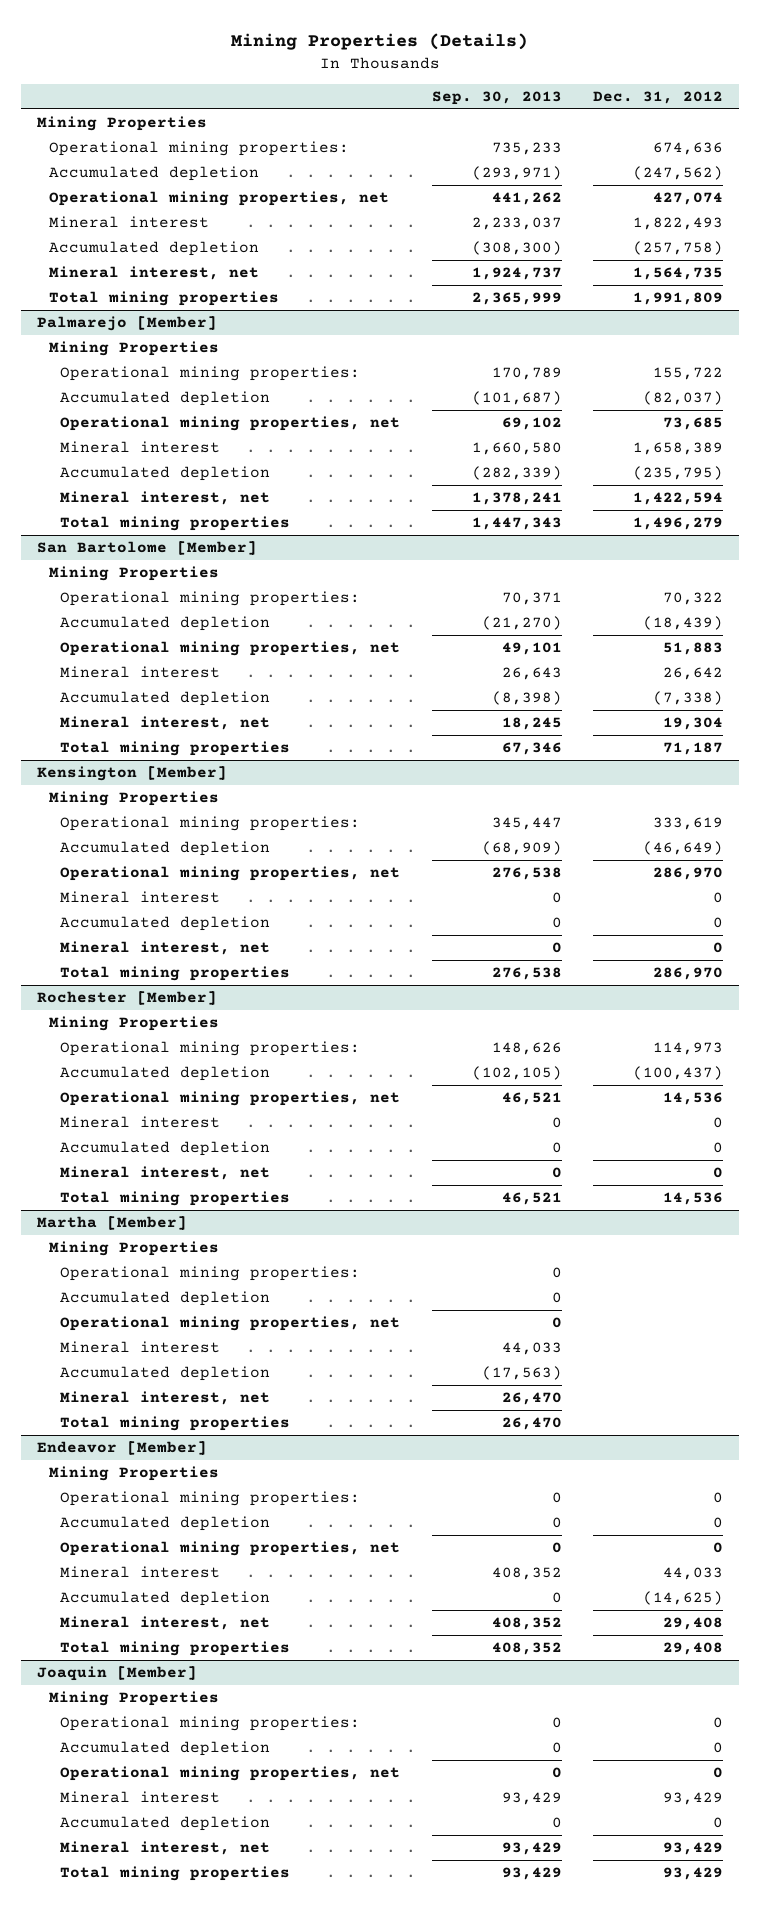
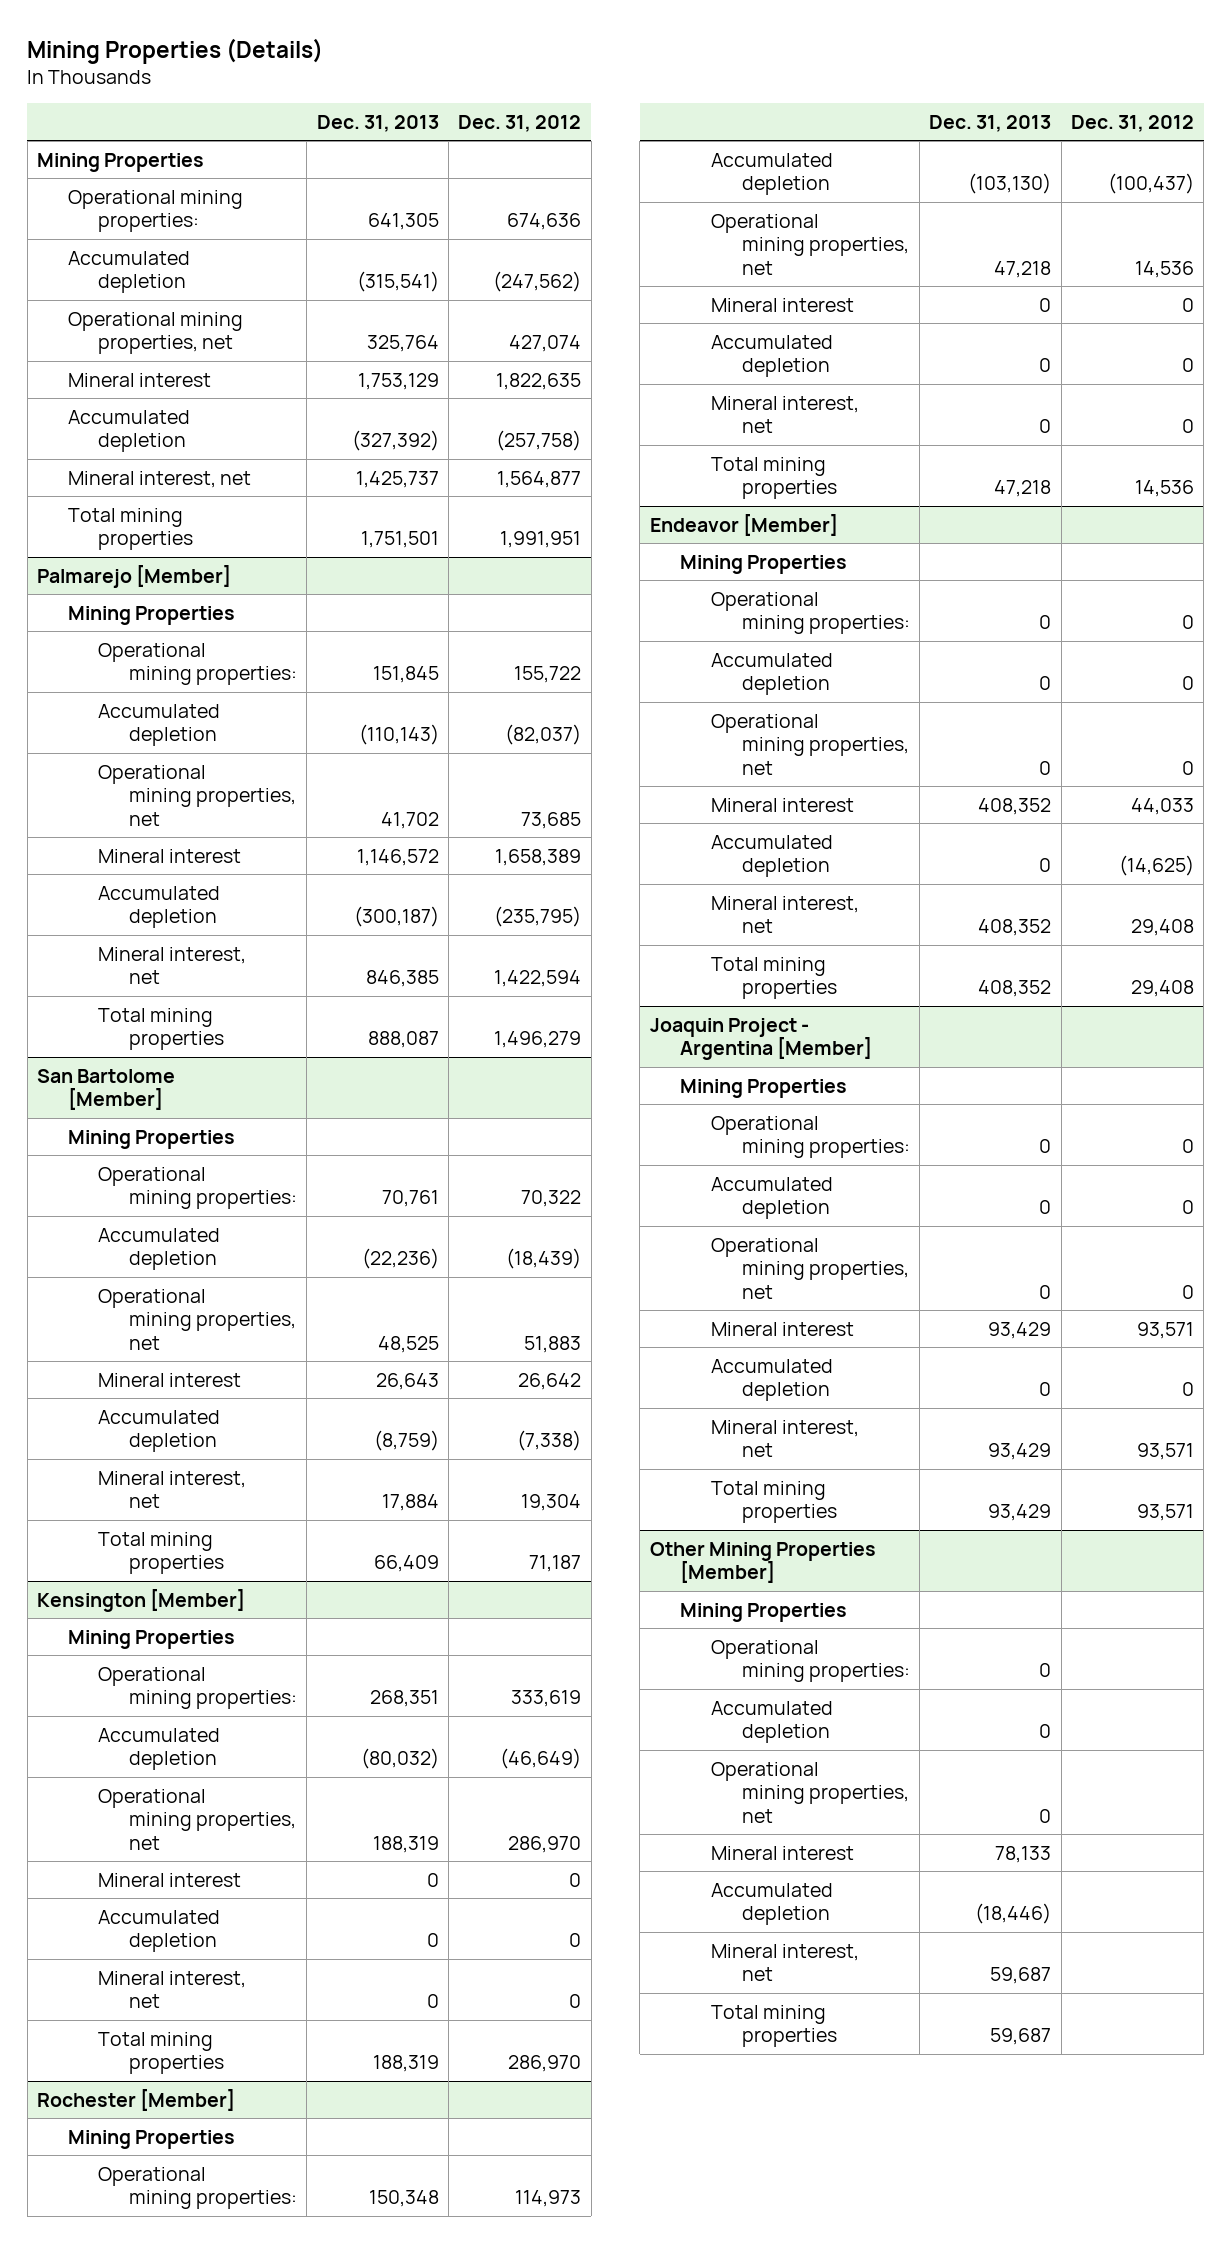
- | Sep. 30, 2013 | Dec. 31, 2012
+ | Dec. 31, 2013 | Dec. 31, 2012
- Mineral interest | 2,233,037 | 1,822,493
+ Mineral interest | 1,753,129 | 1,822,635
- Mineral interest, net | 1,924,737 | 1,564,735
- Total mining properties | 2,365,999 | 1,991,809
+ Mineral interest, net | 1,425,737 | 1,564,877
+ Total mining properties | 1,751,501 | 1,991,951
- Martha [Member]
- Mining Properties
- Operational mining properties: | 0 |
- Accumulated depletion | 0 |
- Operational mining properties, net | 0 |
- Mineral interest | 44,033 |
- Accumulated depletion | (17,563) |
- Mineral interest, net | 26,470 |
- Total mining properties | 26,470 |
- Joaquin [Member]
+ Joaquin Project - Argentina [Member]
- Mineral interest | 93,429 | 93,429
+ Mineral interest | 93,429 | 93,571
- Mineral interest, net | 93,429 | 93,429
- Total mining properties | 93,429 | 93,429
+ Mineral interest, net | 93,429 | 93,571
+ Total mining properties | 93,429 | 93,571
+ Other Mining Properties [Member]
+ Mining Properties
+ Operational mining properties: | 0 |
+ Accumulated depletion | 0 |
+ Operational mining properties, net | 0 |
+ Mineral interest | 78,133 |
+ Accumulated depletion | (18,446) |
+ Mineral interest, net | 59,687 |
+ Total mining properties | 59,687 |

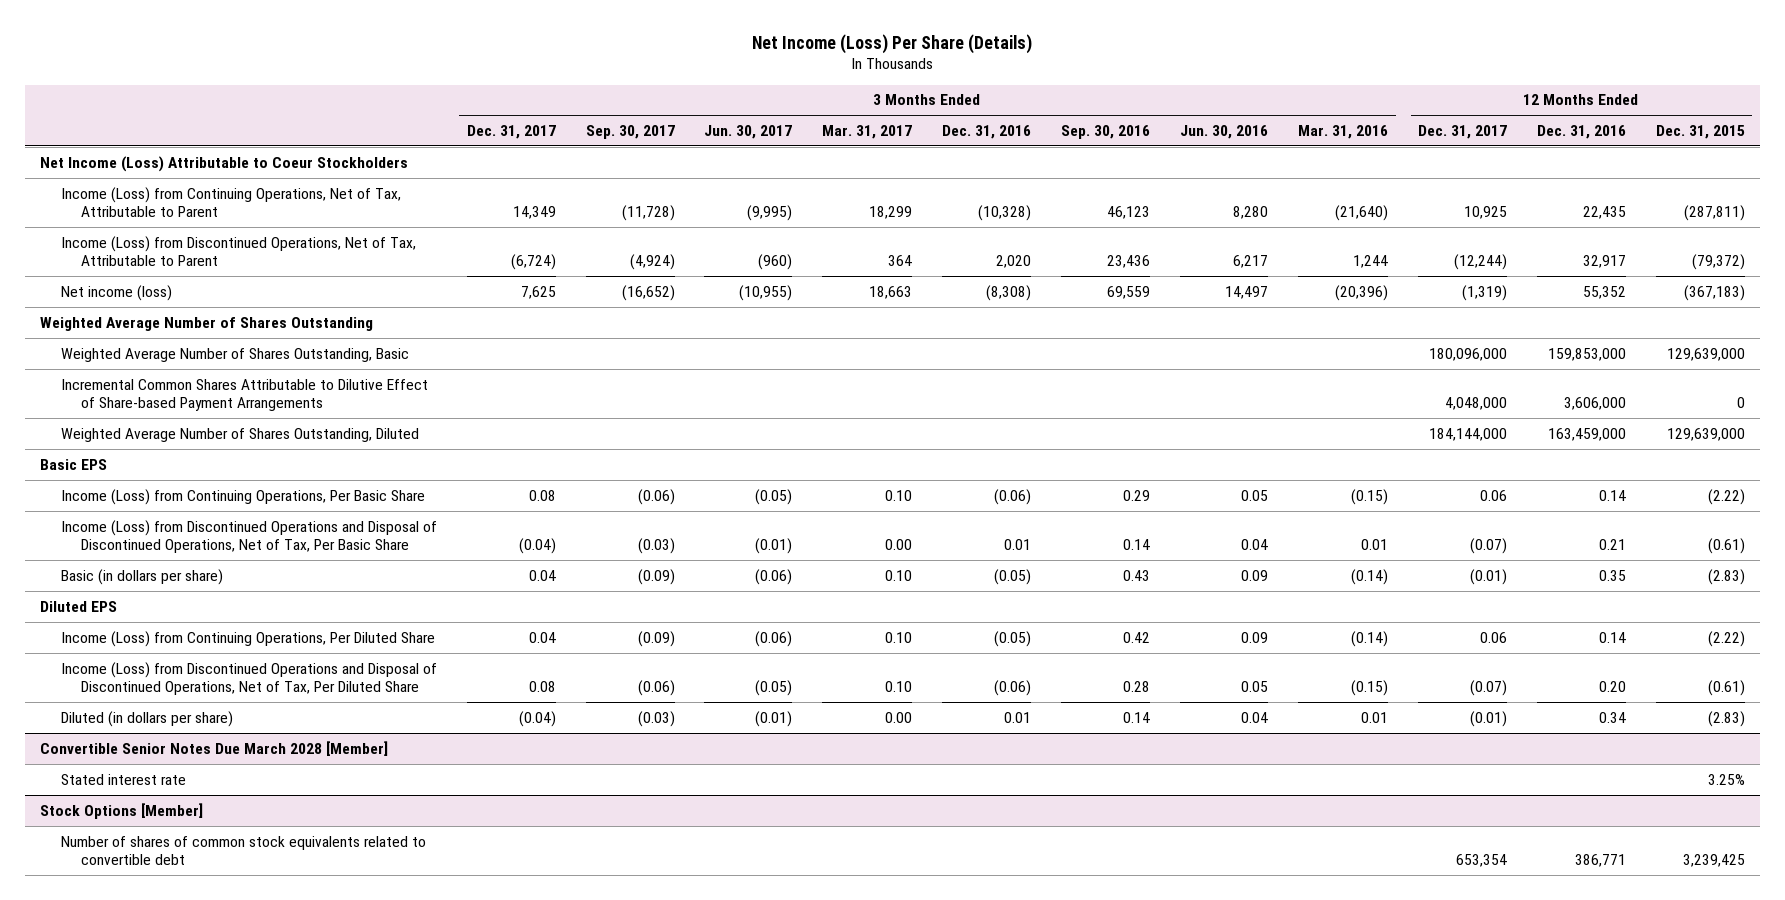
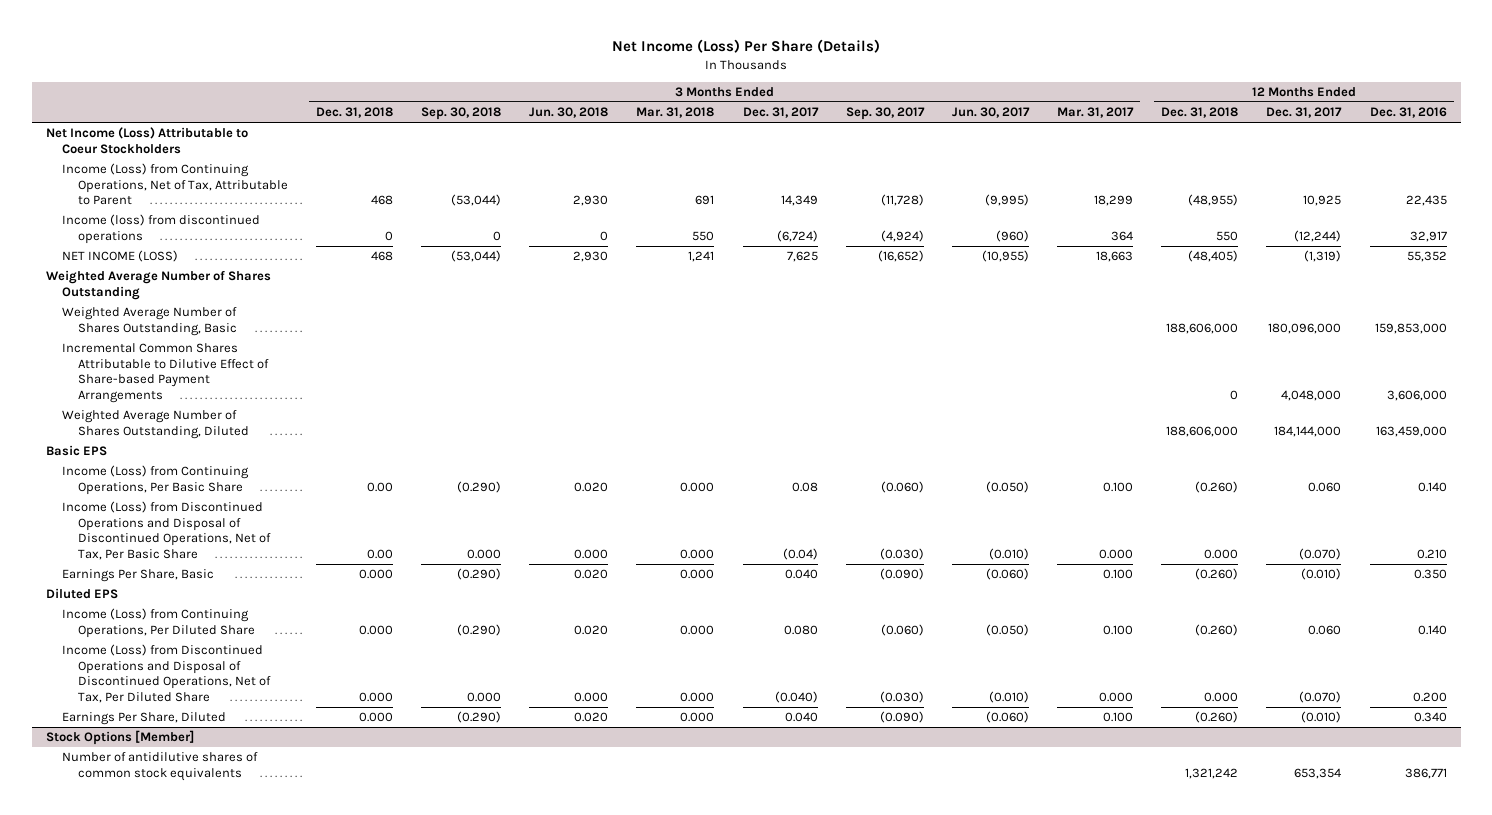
- | 3 Months Ended Dec. 31, 2017 | 3 Months Ended Sep. 30, 2017 | 3 Months Ended Jun. 30, 2017 | 3 Months Ended Mar. 31, 2017 | 3 Months Ended Dec. 31, 2016 | 3 Months Ended Sep. 30, 2016 | 3 Months Ended Jun. 30, 2016 | 3 Months Ended Mar. 31, 2016 | 12 Months Ended Dec. 31, 2017 | 12 Months Ended Dec. 31, 2016 | 12 Months Ended Dec. 31, 2015
+ | 3 Months Ended Dec. 31, 2018 | 3 Months Ended Sep. 30, 2018 | 3 Months Ended Jun. 30, 2018 | 3 Months Ended Mar. 31, 2018 | 3 Months Ended Dec. 31, 2017 | 3 Months Ended Sep. 30, 2017 | 3 Months Ended Jun. 30, 2017 | 3 Months Ended Mar. 31, 2017 | 12 Months Ended Dec. 31, 2018 | 12 Months Ended Dec. 31, 2017 | 12 Months Ended Dec. 31, 2016
- Income (Loss) from Discontinued Operations, Net of Tax, Attributable to Parent | (6,724) | (4,924) | (960) | 364 | 2,020 | 23,436 | 6,217 | 1,244 | (12,244) | 32,917 | (79,372)
- Net income (loss) | 7,625 | (16,652) | (10,955) | 18,663 | (8,308) | 69,559 | 14,497 | (20,396) | (1,319) | 55,352 | (367,183)
+ Income (loss) from discontinued operations | 0 | 0 | 0 | 550 | (6,724) | (4,924) | (960) | 364 | 550 | (12,244) | 32,917
+ NET INCOME (LOSS) | 468 | (53,044) | 2,930 | 1,241 | 7,625 | (16,652) | (10,955) | 18,663 | (48,405) | (1,319) | 55,352
- Income (Loss) from Continuing Operations, Per Basic Share | 0.08 | (0.06) | (0.05) | 0.10 | (0.06) | 0.29 | 0.05 | (0.15) | 0.06 | 0.14 | (2.22)
- Income (Loss) from Discontinued Operations and Disposal of Discontinued Operations, Net of Tax, Per Basic Share | (0.04) | (0.03) | (0.01) | 0.00 | 0.01 | 0.14 | 0.04 | 0.01 | (0.07) | 0.21 | (0.61)
- Basic (in dollars per share) | 0.04 | (0.09) | (0.06) | 0.10 | (0.05) | 0.43 | 0.09 | (0.14) | (0.01) | 0.35 | (2.83)
+ Income (Loss) from Continuing Operations, Per Basic Share | 0.00 | (0.290) | 0.020 | 0.000 | 0.08 | (0.060) | (0.050) | 0.100 | (0.260) | 0.060 | 0.140
+ Income (Loss) from Discontinued Operations and Disposal of Discontinued Operations, Net of Tax, Per Basic Share | 0.00 | 0.000 | 0.000 | 0.000 | (0.04) | (0.030) | (0.010) | 0.000 | 0.000 | (0.070) | 0.210
+ Earnings Per Share, Basic | 0.000 | (0.290) | 0.020 | 0.000 | 0.040 | (0.090) | (0.060) | 0.100 | (0.260) | (0.010) | 0.350
- Income (Loss) from Continuing Operations, Per Diluted Share | 0.04 | (0.09) | (0.06) | 0.10 | (0.05) | 0.42 | 0.09 | (0.14) | 0.06 | 0.14 | (2.22)
- Income (Loss) from Discontinued Operations and Disposal of Discontinued Operations, Net of Tax, Per Diluted Share | 0.08 | (0.06) | (0.05) | 0.10 | (0.06) | 0.28 | 0.05 | (0.15) | (0.07) | 0.20 | (0.61)
- Diluted (in dollars per share) | (0.04) | (0.03) | (0.01) | 0.00 | 0.01 | 0.14 | 0.04 | 0.01 | (0.01) | 0.34 | (2.83)
- Convertible Senior Notes Due March 2028 [Member]
- Stated interest rate | | | | | | | | | | | 3.25%
+ Income (Loss) from Continuing Operations, Per Diluted Share | 0.000 | (0.290) | 0.020 | 0.000 | 0.080 | (0.060) | (0.050) | 0.100 | (0.260) | 0.060 | 0.140
+ Income (Loss) from Discontinued Operations and Disposal of Discontinued Operations, Net of Tax, Per Diluted Share | 0.000 | 0.000 | 0.000 | 0.000 | (0.040) | (0.030) | (0.010) | 0.000 | 0.000 | (0.070) | 0.200
+ Earnings Per Share, Diluted | 0.000 | (0.290) | 0.020 | 0.000 | 0.040 | (0.090) | (0.060) | 0.100 | (0.260) | (0.010) | 0.340
@ Stock Options [Member]
- Number of shares of common stock equivalents related to convertible debt | | | | | | | | | 653,354 | 386,771 | 3,239,425
+ Number of antidilutive shares of common stock equivalents | | | | | | | | | 1,321,242 | 653,354 | 386,771

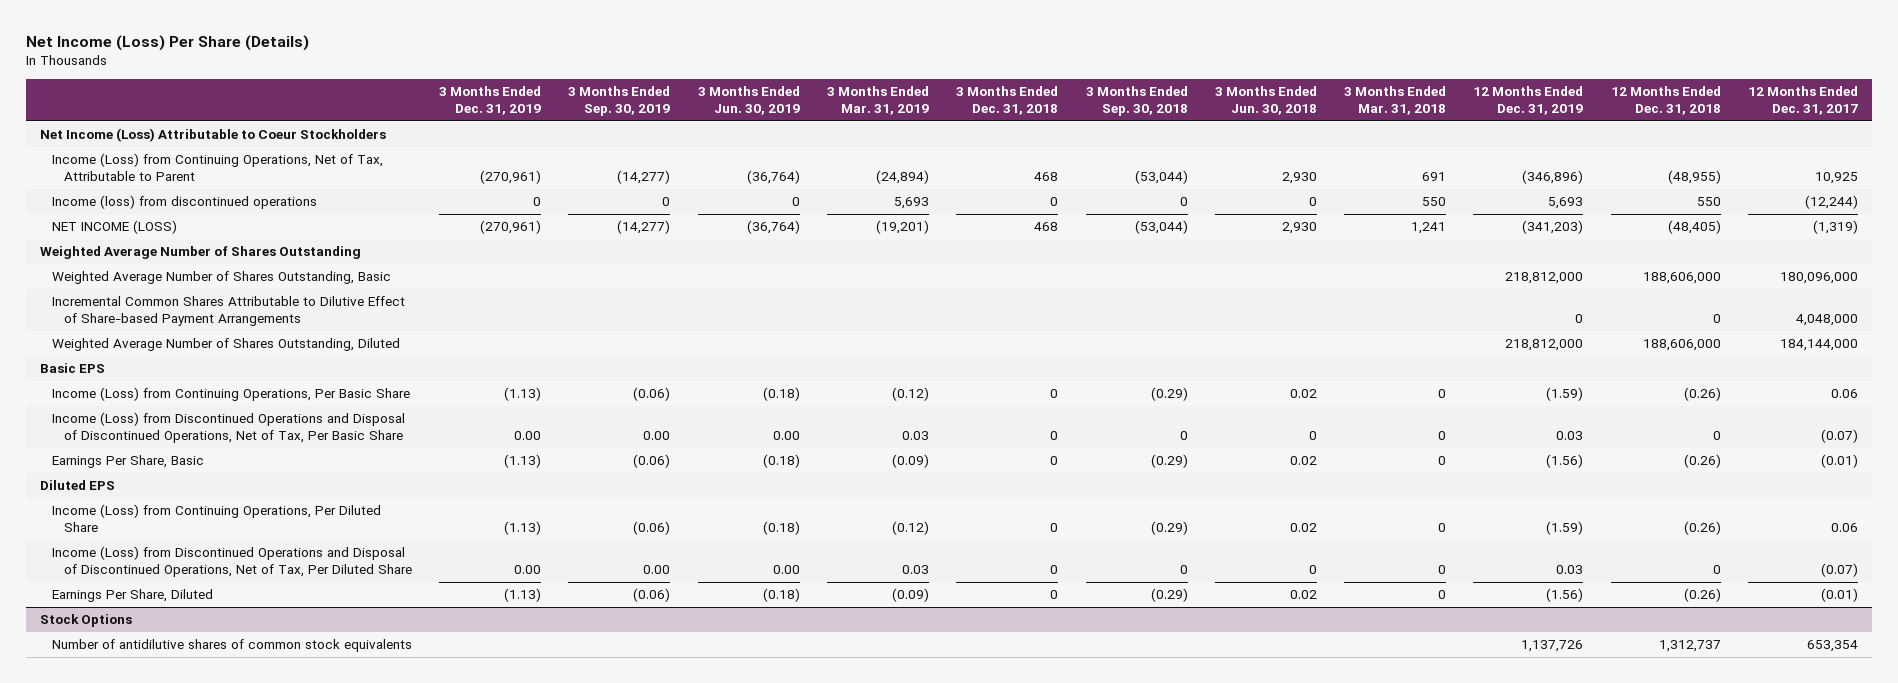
- | 3 Months Ended Dec. 31, 2018 | 3 Months Ended Sep. 30, 2018 | 3 Months Ended Jun. 30, 2018 | 3 Months Ended Mar. 31, 2018 | 3 Months Ended Dec. 31, 2017 | 3 Months Ended Sep. 30, 2017 | 3 Months Ended Jun. 30, 2017 | 3 Months Ended Mar. 31, 2017 | 12 Months Ended Dec. 31, 2018 | 12 Months Ended Dec. 31, 2017 | 12 Months Ended Dec. 31, 2016
+ | 3 Months Ended Dec. 31, 2019 | 3 Months Ended Sep. 30, 2019 | 3 Months Ended Jun. 30, 2019 | 3 Months Ended Mar. 31, 2019 | 3 Months Ended Dec. 31, 2018 | 3 Months Ended Sep. 30, 2018 | 3 Months Ended Jun. 30, 2018 | 3 Months Ended Mar. 31, 2018 | 12 Months Ended Dec. 31, 2019 | 12 Months Ended Dec. 31, 2018 | 12 Months Ended Dec. 31, 2017
- Income (Loss) from Continuing Operations, Per Basic Share | 0.00 | (0.290) | 0.020 | 0.000 | 0.08 | (0.060) | (0.050) | 0.100 | (0.260) | 0.060 | 0.140
- Income (Loss) from Discontinued Operations and Disposal of Discontinued Operations, Net of Tax, Per Basic Share | 0.00 | 0.000 | 0.000 | 0.000 | (0.04) | (0.030) | (0.010) | 0.000 | 0.000 | (0.070) | 0.210
- Earnings Per Share, Basic | 0.000 | (0.290) | 0.020 | 0.000 | 0.040 | (0.090) | (0.060) | 0.100 | (0.260) | (0.010) | 0.350
+ Income (Loss) from Continuing Operations, Per Basic Share | (1.13) | (0.06) | (0.18) | (0.12) | 0 | (0.29) | 0.02 | 0 | (1.59) | (0.26) | 0.06
+ Income (Loss) from Discontinued Operations and Disposal of Discontinued Operations, Net of Tax, Per Basic Share | 0.00 | 0.00 | 0.00 | 0.03 | 0 | 0 | 0 | 0 | 0.03 | 0 | (0.07)
+ Earnings Per Share, Basic | (1.13) | (0.06) | (0.18) | (0.09) | 0 | (0.29) | 0.02 | 0 | (1.56) | (0.26) | (0.01)
- Income (Loss) from Continuing Operations, Per Diluted Share | 0.000 | (0.290) | 0.020 | 0.000 | 0.080 | (0.060) | (0.050) | 0.100 | (0.260) | 0.060 | 0.140
- Income (Loss) from Discontinued Operations and Disposal of Discontinued Operations, Net of Tax, Per Diluted Share | 0.000 | 0.000 | 0.000 | 0.000 | (0.040) | (0.030) | (0.010) | 0.000 | 0.000 | (0.070) | 0.200
- Earnings Per Share, Diluted | 0.000 | (0.290) | 0.020 | 0.000 | 0.040 | (0.090) | (0.060) | 0.100 | (0.260) | (0.010) | 0.340
- Stock Options [Member]
- Number of antidilutive shares of common stock equivalents | | | | | | | | | 1,321,242 | 653,354 | 386,771
+ Income (Loss) from Continuing Operations, Per Diluted Share | (1.13) | (0.06) | (0.18) | (0.12) | 0 | (0.29) | 0.02 | 0 | (1.59) | (0.26) | 0.06
+ Income (Loss) from Discontinued Operations and Disposal of Discontinued Operations, Net of Tax, Per Diluted Share | 0.00 | 0.00 | 0.00 | 0.03 | 0 | 0 | 0 | 0 | 0.03 | 0 | (0.07)
+ Earnings Per Share, Diluted | (1.13) | (0.06) | (0.18) | (0.09) | 0 | (0.29) | 0.02 | 0 | (1.56) | (0.26) | (0.01)
+ Stock Options
+ Number of antidilutive shares of common stock equivalents | | | | | | | | | 1,137,726 | 1,312,737 | 653,354

